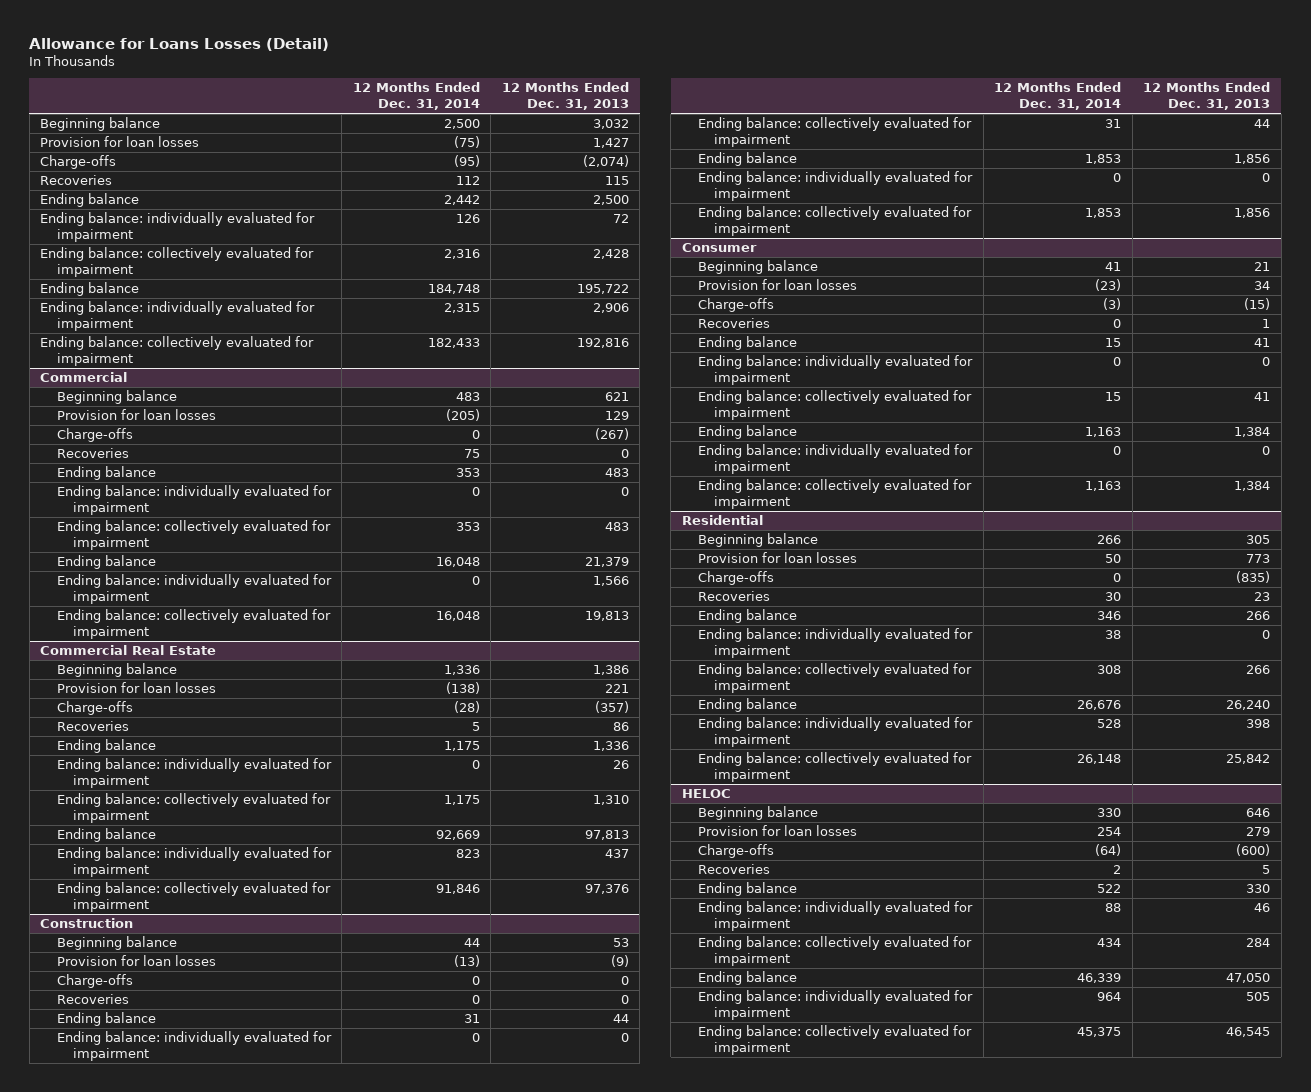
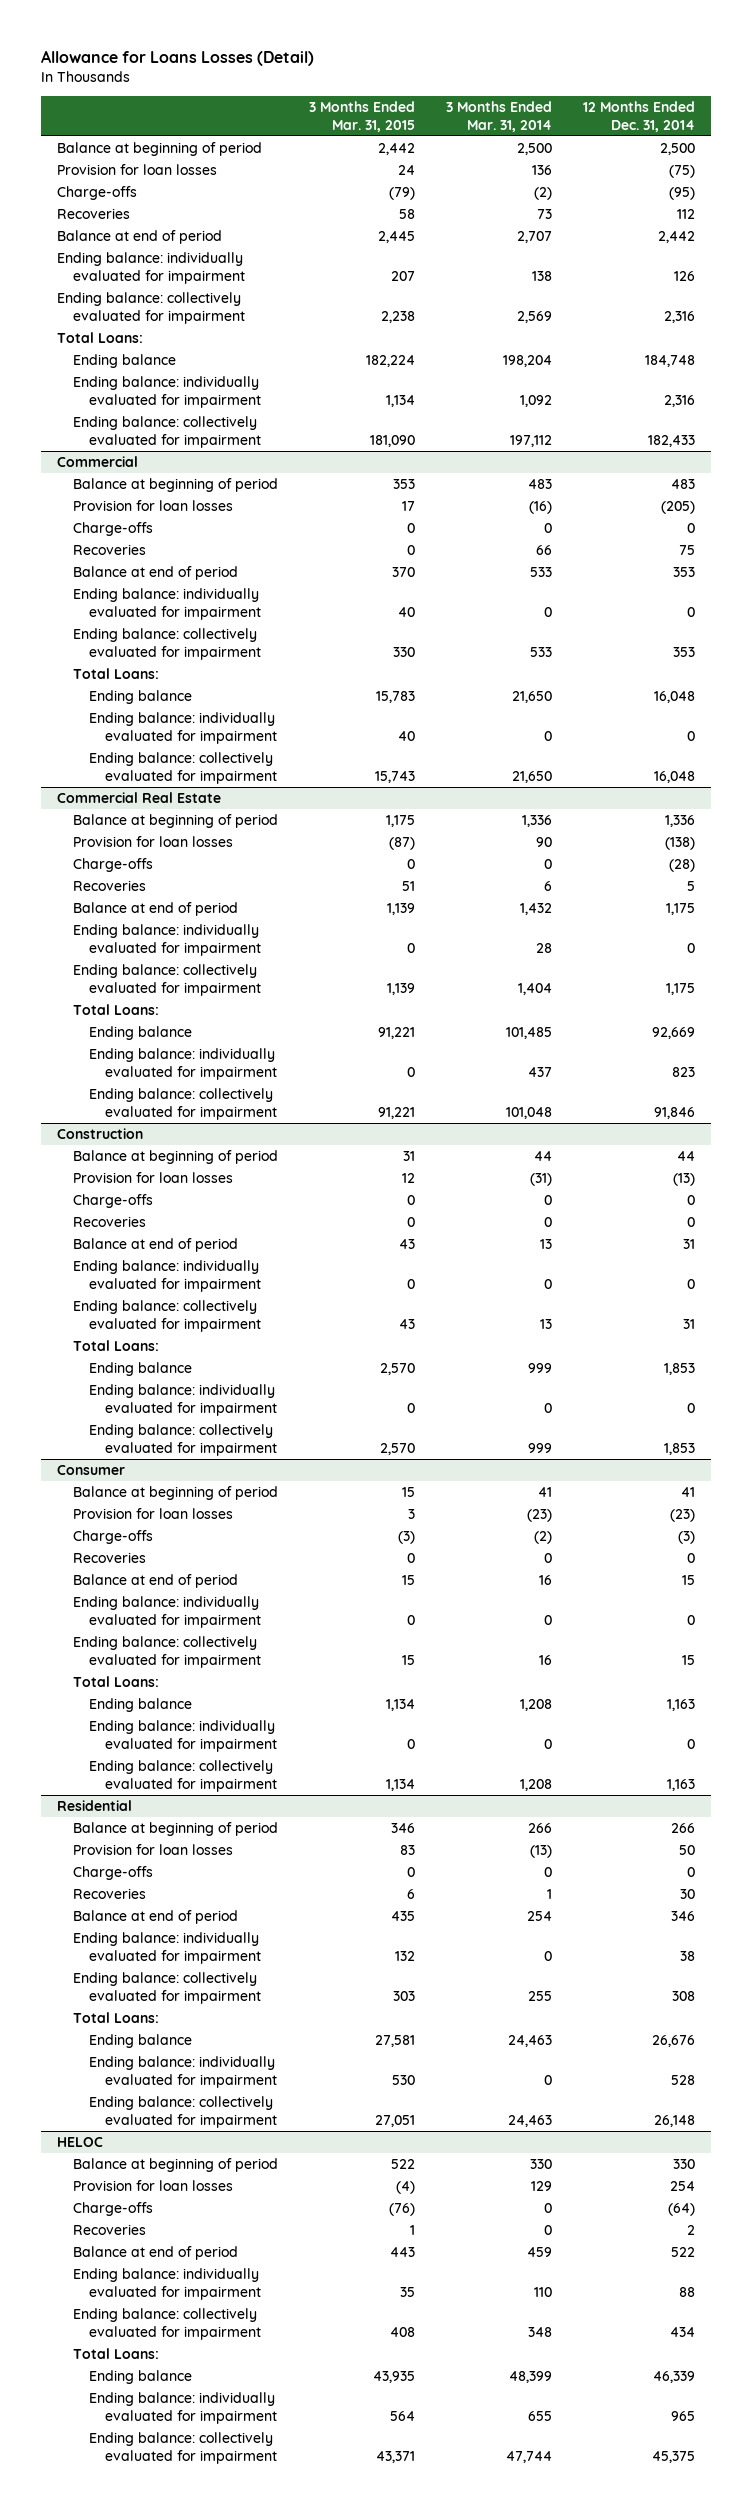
- | 12 Months Ended Dec. 31, 2014 | 12 Months Ended Dec. 31, 2013
+ | 3 Months Ended Mar. 31, 2015 | 3 Months Ended Mar. 31, 2014 | 12 Months Ended Dec. 31, 2014
- Beginning balance | 2,500 | 3,032
+ Balance at beginning of period | 2,442 | 2,500 | 2,500
- Ending balance | 2,442 | 2,500
+ Balance at end of period | 2,445 | 2,707 | 2,442
+ Total Loans:
- Ending balance: individually evaluated for impairment | 2,315 | 2,906
+ Ending balance: individually evaluated for impairment | 1,134 | 1,092 | 2,316
@ Commercial
- Beginning balance | 483 | 621
+ Balance at beginning of period | 353 | 483 | 483
- Ending balance | 353 | 483
+ Balance at end of period | 370 | 533 | 353
+ Total Loans:
@ Commercial Real Estate
- Beginning balance | 1,336 | 1,386
+ Balance at beginning of period | 1,175 | 1,336 | 1,336
- Ending balance | 1,175 | 1,336
+ Balance at end of period | 1,139 | 1,432 | 1,175
+ Total Loans:
@ Construction
- Beginning balance | 44 | 53
+ Balance at beginning of period | 31 | 44 | 44
- Ending balance | 31 | 44
+ Balance at end of period | 43 | 13 | 31
+ Total Loans:
@ Consumer
- Beginning balance | 41 | 21
+ Balance at beginning of period | 15 | 41 | 41
- Ending balance | 15 | 41
+ Balance at end of period | 15 | 16 | 15
+ Total Loans:
@ Residential
- Beginning balance | 266 | 305
+ Balance at beginning of period | 346 | 266 | 266
- Ending balance | 346 | 266
+ Balance at end of period | 435 | 254 | 346
+ Total Loans:
@ HELOC
- Beginning balance | 330 | 646
+ Balance at beginning of period | 522 | 330 | 330
- Ending balance | 522 | 330
+ Balance at end of period | 443 | 459 | 522
+ Total Loans:
- Ending balance: individually evaluated for impairment | 964 | 505
+ Ending balance: individually evaluated for impairment | 564 | 655 | 965

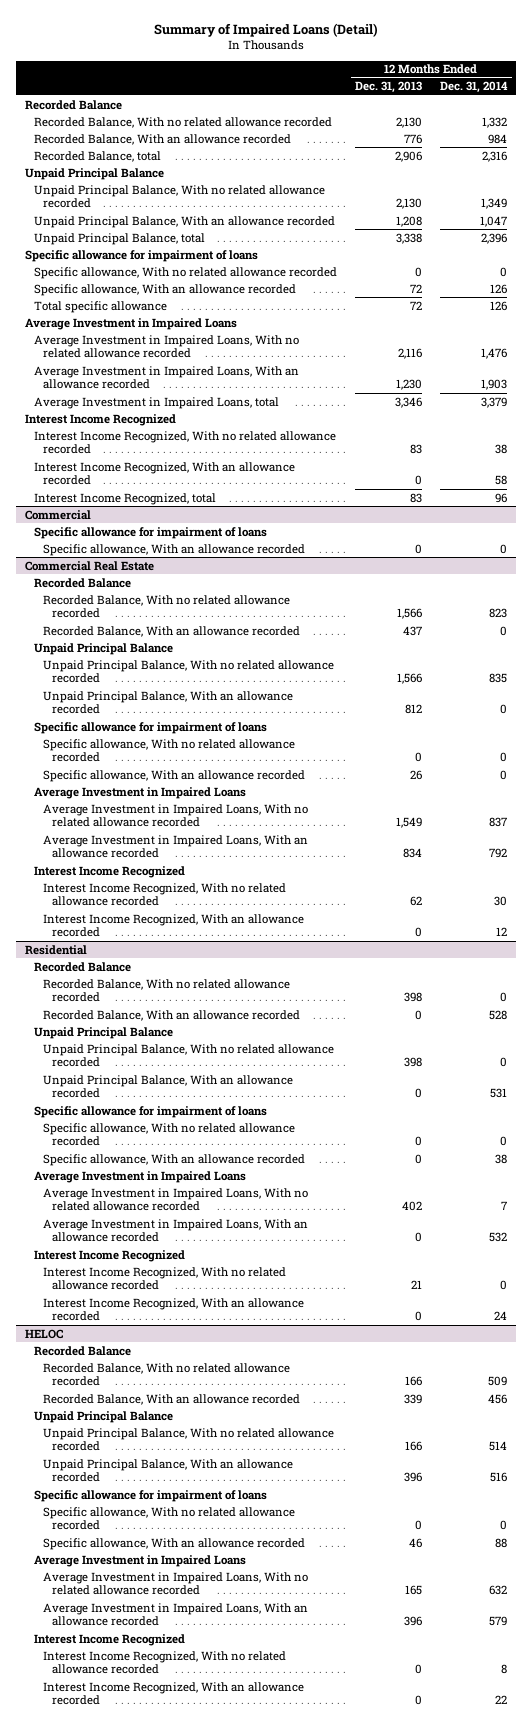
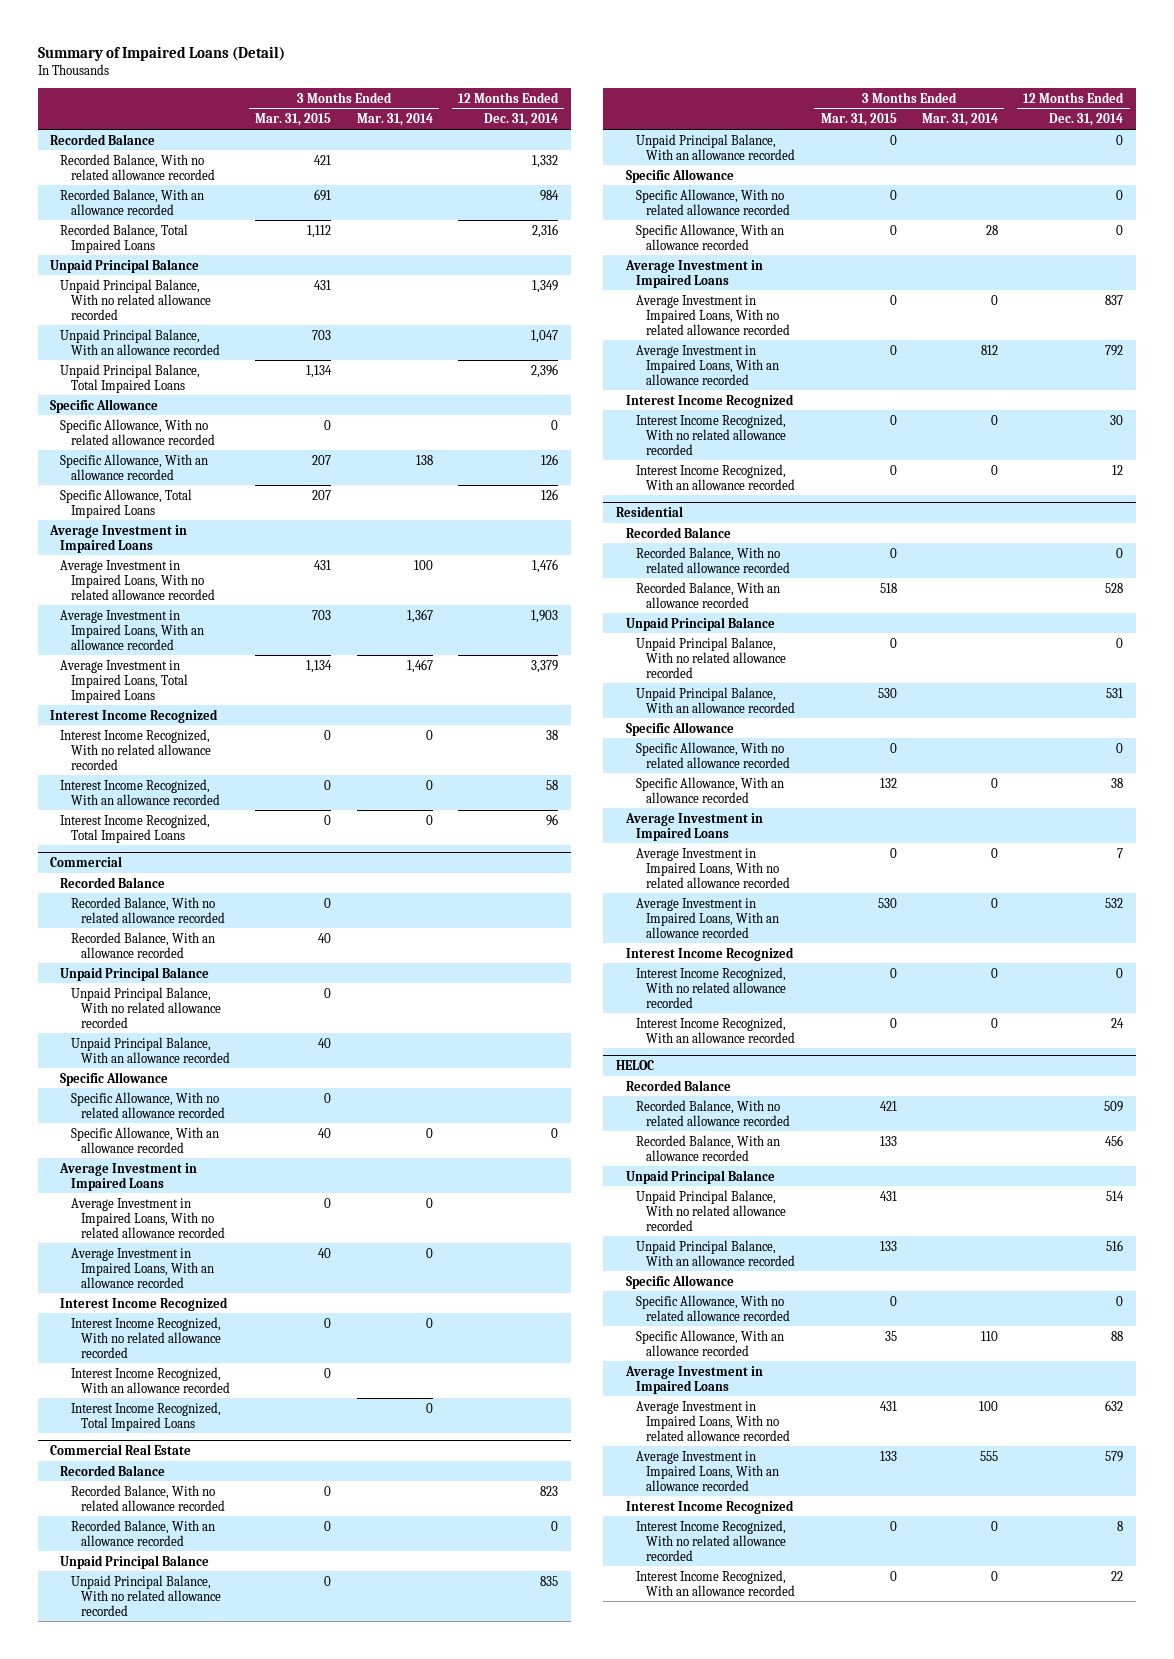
- | 12 Months Ended Dec. 31, 2013 | 12 Months Ended Dec. 31, 2014
+ | 3 Months Ended Mar. 31, 2015 | 3 Months Ended Mar. 31, 2014 | 12 Months Ended Dec. 31, 2014
- Recorded Balance, total | 2,906 | 2,316
+ Recorded Balance, Total Impaired Loans | 1,112 | | 2,316
- Unpaid Principal Balance, total | 3,338 | 2,396
- Specific allowance for impairment of loans
- Specific allowance, With no related allowance recorded | 0 | 0
- Specific allowance, With an allowance recorded | 72 | 126
- Total specific allowance | 72 | 126
+ Unpaid Principal Balance, Total Impaired Loans | 1,134 | | 2,396
+ Specific Allowance
+ Specific Allowance, With no related allowance recorded | 0 | | 0
+ Specific Allowance, With an allowance recorded | 207 | 138 | 126
+ Specific Allowance, Total Impaired Loans | 207 | | 126
- Average Investment in Impaired Loans, total | 3,346 | 3,379
+ Average Investment in Impaired Loans, Total Impaired Loans | 1,134 | 1,467 | 3,379
- Interest Income Recognized, total | 83 | 96
+ Interest Income Recognized, Total Impaired Loans | 0 | 0 | 96
@ Commercial
- Specific allowance for impairment of loans
- Specific allowance, With an allowance recorded | 0 | 0
+ Recorded Balance
+ Recorded Balance, With no related allowance recorded | 0 | |
+ Recorded Balance, With an allowance recorded | 40 | |
+ Unpaid Principal Balance
+ Unpaid Principal Balance, With no related allowance recorded | 0 | |
+ Unpaid Principal Balance, With an allowance recorded | 40 | |
+ Specific Allowance
+ Specific Allowance, With no related allowance recorded | 0 | |
+ Specific Allowance, With an allowance recorded | 40 | 0 | 0
+ Average Investment in Impaired Loans
+ Average Investment in Impaired Loans, With no related allowance recorded | 0 | 0 |
+ Average Investment in Impaired Loans, With an allowance recorded | 40 | 0 |
+ Interest Income Recognized
+ Interest Income Recognized, With no related allowance recorded | 0 | 0 |
+ Interest Income Recognized, With an allowance recorded | 0 | |
+ Interest Income Recognized, Total Impaired Loans | | 0 |
@ Commercial Real Estate
- Specific allowance for impairment of loans
- Specific allowance, With no related allowance recorded | 0 | 0
- Specific allowance, With an allowance recorded | 26 | 0
+ Specific Allowance
+ Specific Allowance, With no related allowance recorded | 0 | | 0
+ Specific Allowance, With an allowance recorded | 0 | 28 | 0
@ Residential
- Specific allowance for impairment of loans
- Specific allowance, With no related allowance recorded | 0 | 0
- Specific allowance, With an allowance recorded | 0 | 38
+ Specific Allowance
+ Specific Allowance, With no related allowance recorded | 0 | | 0
+ Specific Allowance, With an allowance recorded | 132 | 0 | 38
@ HELOC
- Specific allowance for impairment of loans
- Specific allowance, With no related allowance recorded | 0 | 0
- Specific allowance, With an allowance recorded | 46 | 88
+ Specific Allowance
+ Specific Allowance, With no related allowance recorded | 0 | | 0
+ Specific Allowance, With an allowance recorded | 35 | 110 | 88

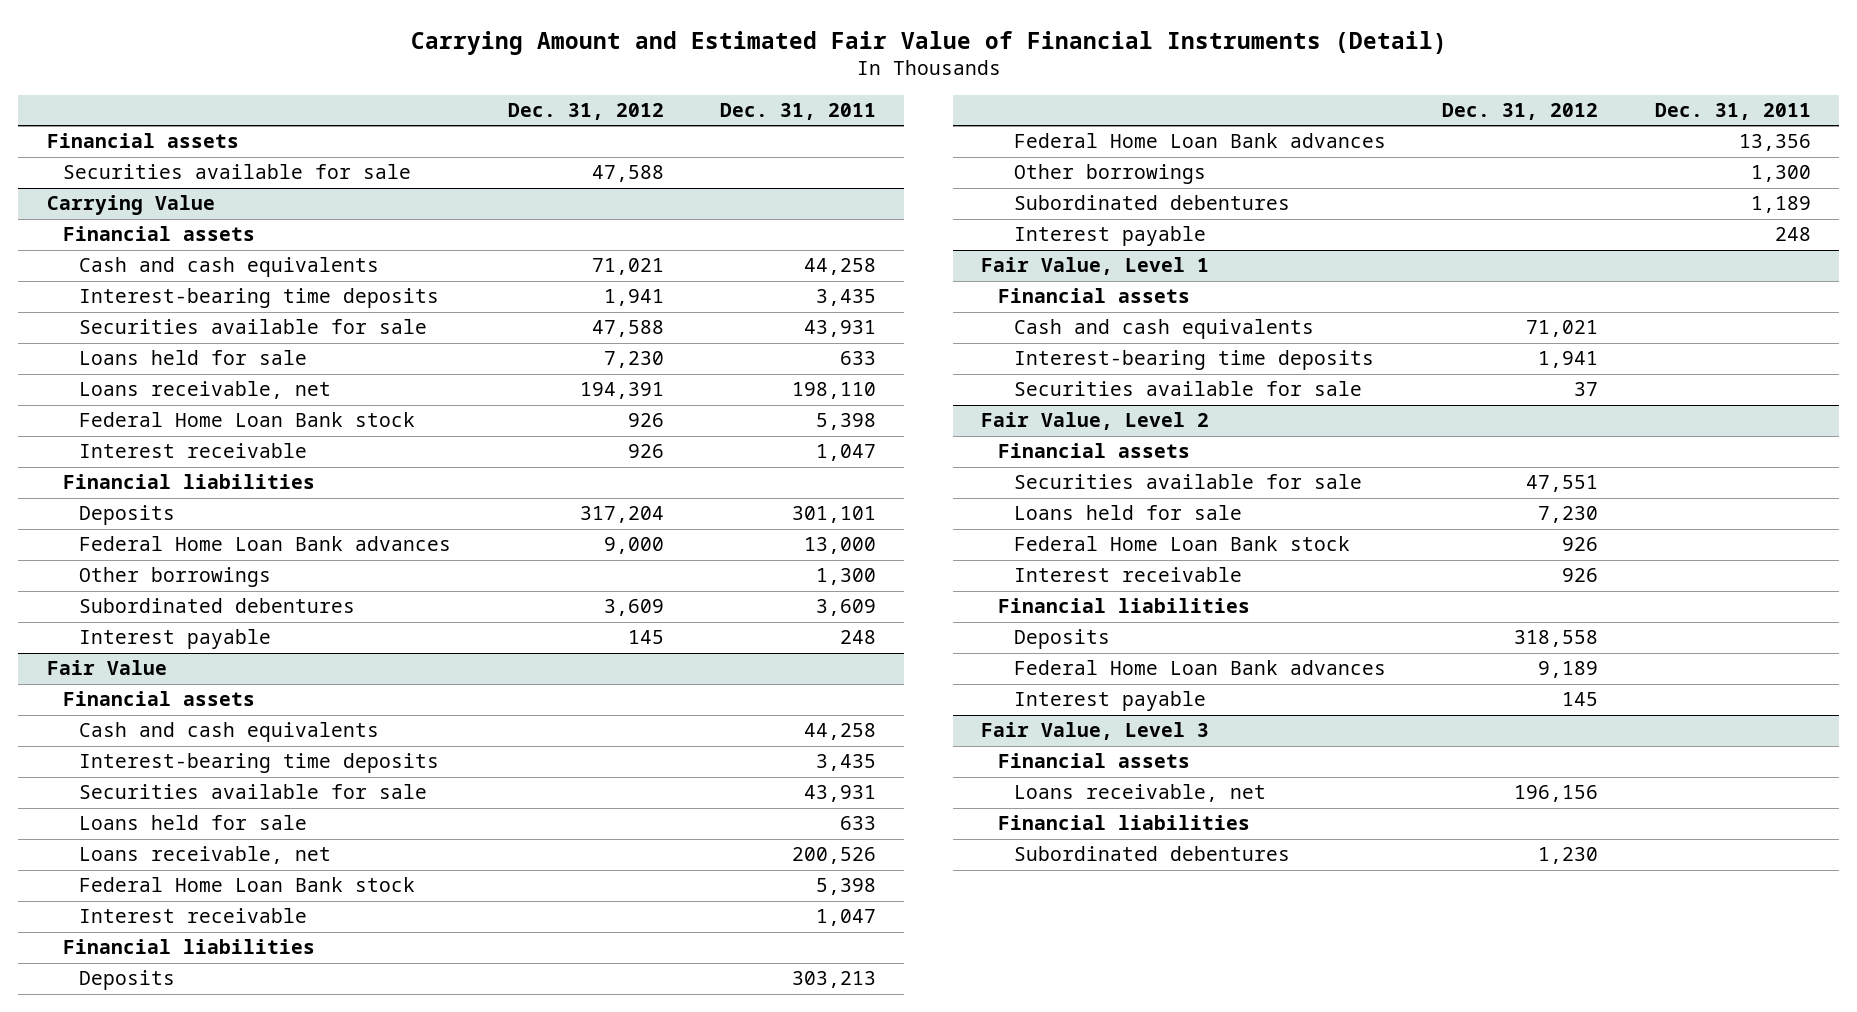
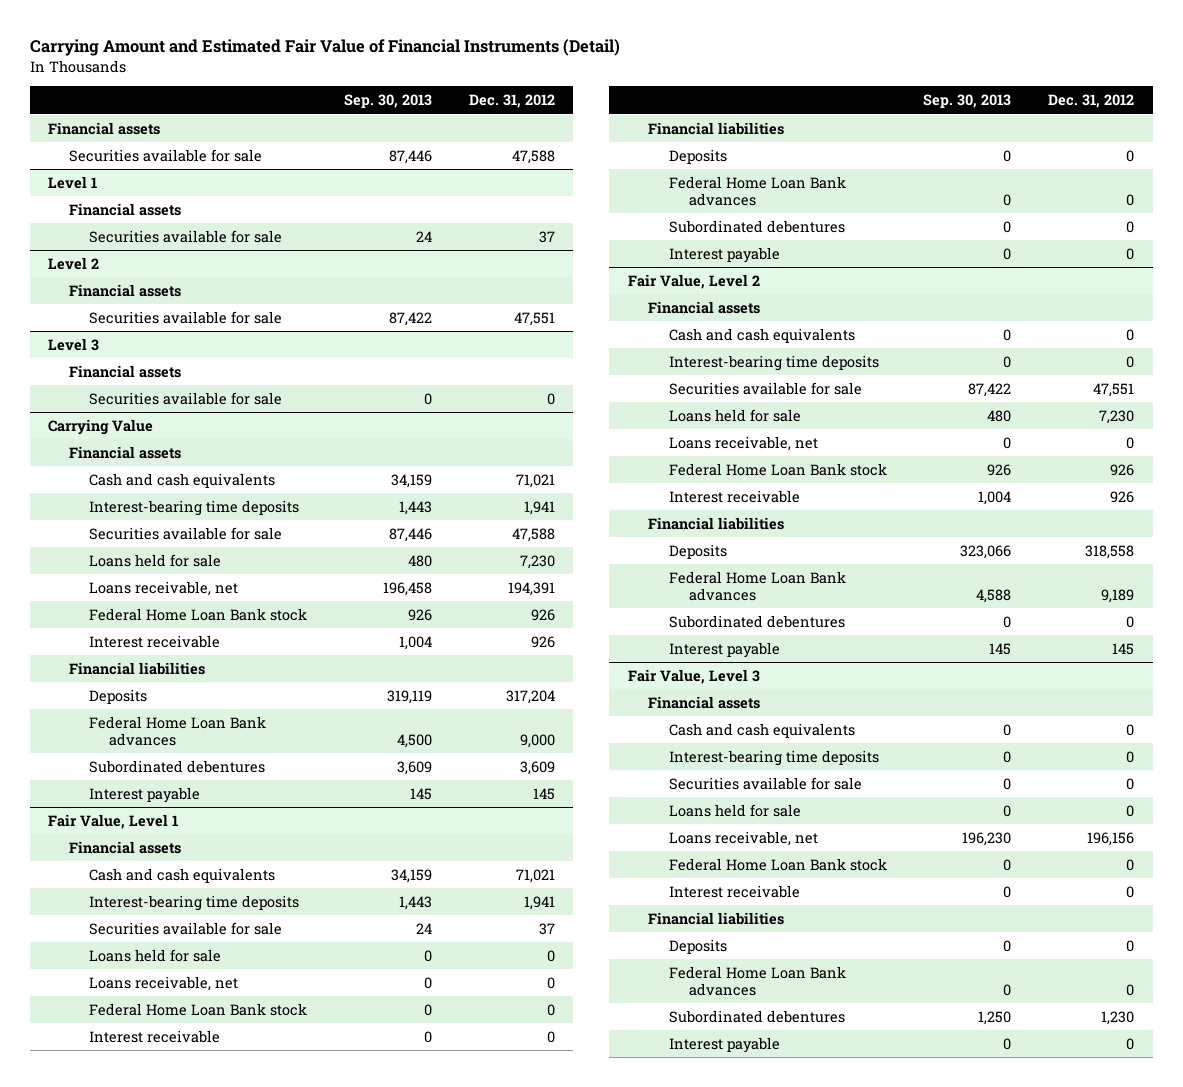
- | Dec. 31, 2012 | Dec. 31, 2011
+ | Sep. 30, 2013 | Dec. 31, 2012
+ Level 1
+ Financial assets
+ Securities available for sale | 24 | 37
+ Level 2
+ Financial assets
+ Securities available for sale | 87,422 | 47,551
+ Level 3
+ Financial assets
+ Securities available for sale | 0 | 0
@ Carrying Value
- Other borrowings | | 1,300
- Fair Value
- Financial assets
- Cash and cash equivalents | | 44,258
- Interest-bearing time deposits | | 3,435
- Securities available for sale | | 43,931
- Loans held for sale | | 633
- Loans receivable, net | | 200,526
- Federal Home Loan Bank stock | | 5,398
- Interest receivable | | 1,047
- Financial liabilities
- Deposits | | 303,213
- Federal Home Loan Bank advances | | 13,356
- Other borrowings | | 1,300
- Subordinated debentures | | 1,189
- Interest payable | | 248
@ Fair Value, Level 1
+ Loans held for sale | 0 | 0
+ Loans receivable, net | 0 | 0
+ Federal Home Loan Bank stock | 0 | 0
+ Interest receivable | 0 | 0
+ Financial liabilities
+ Deposits | 0 | 0
+ Federal Home Loan Bank advances | 0 | 0
+ Subordinated debentures | 0 | 0
+ Interest payable | 0 | 0
@ Fair Value, Level 2
+ Cash and cash equivalents | 0 | 0
+ Interest-bearing time deposits | 0 | 0
+ Loans receivable, net | 0 | 0
+ Subordinated debentures | 0 | 0
@ Fair Value, Level 3
+ Cash and cash equivalents | 0 | 0
+ Interest-bearing time deposits | 0 | 0
+ Securities available for sale | 0 | 0
+ Loans held for sale | 0 | 0
+ Federal Home Loan Bank stock | 0 | 0
+ Interest receivable | 0 | 0
+ Deposits | 0 | 0
+ Federal Home Loan Bank advances | 0 | 0
+ Interest payable | 0 | 0

